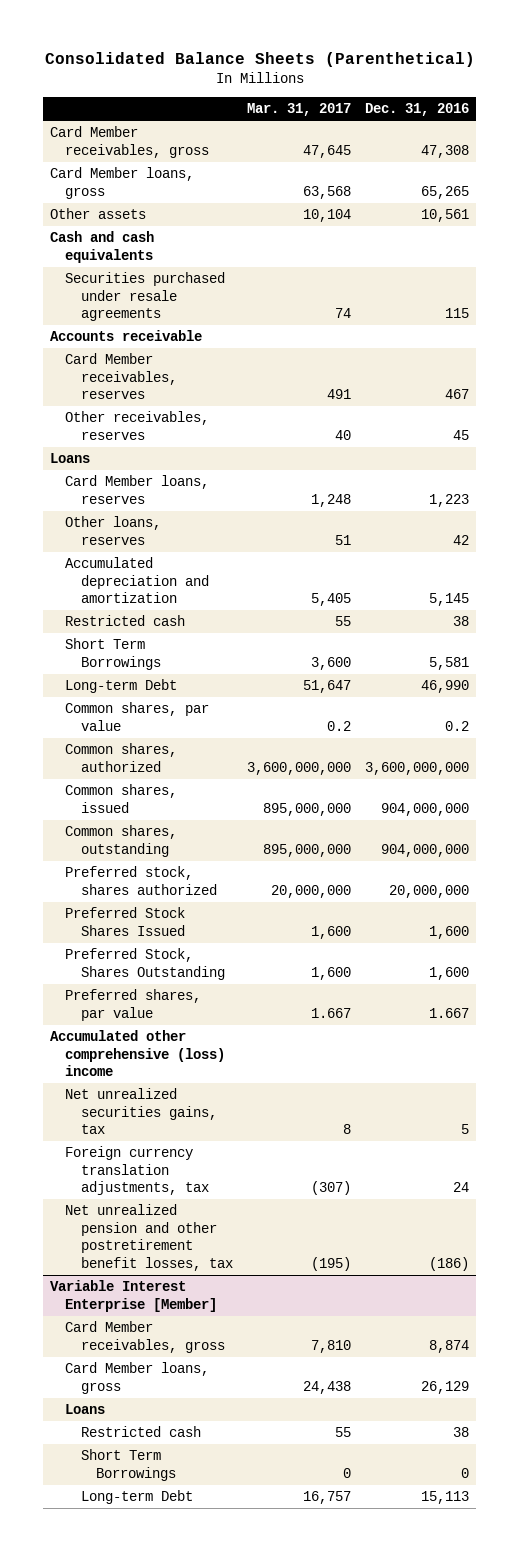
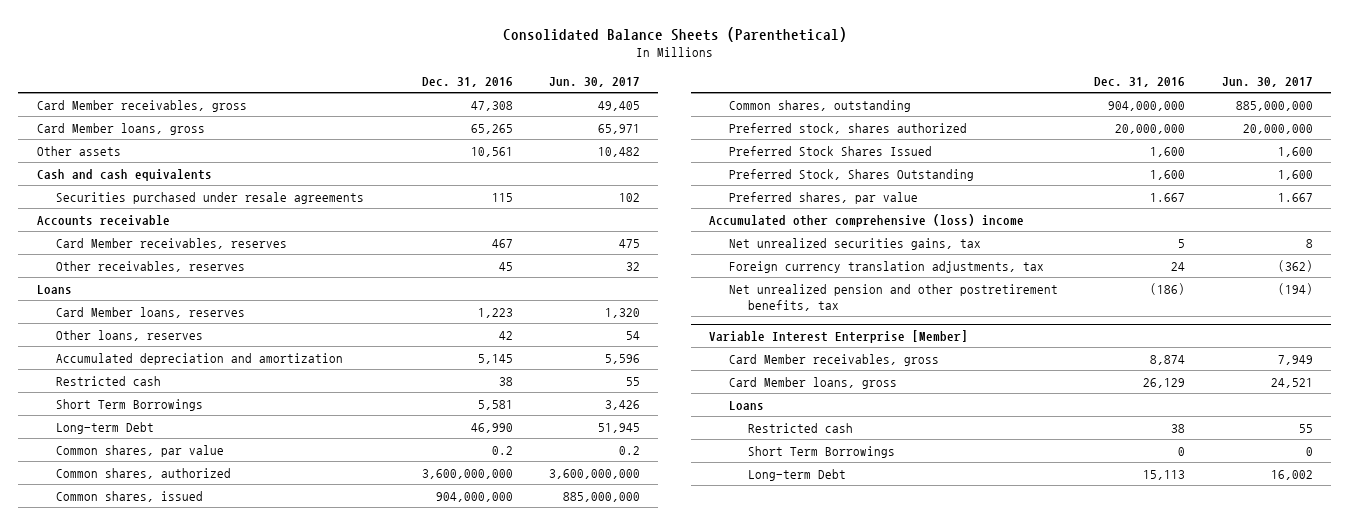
- | Mar. 31, 2017 | Dec. 31, 2016
+ | Dec. 31, 2016 | Jun. 30, 2017
- Net unrealized pension and other postretirement benefit losses, tax | (195) | (186)
+ Net unrealized pension and other postretirement benefits, tax | (186) | (194)

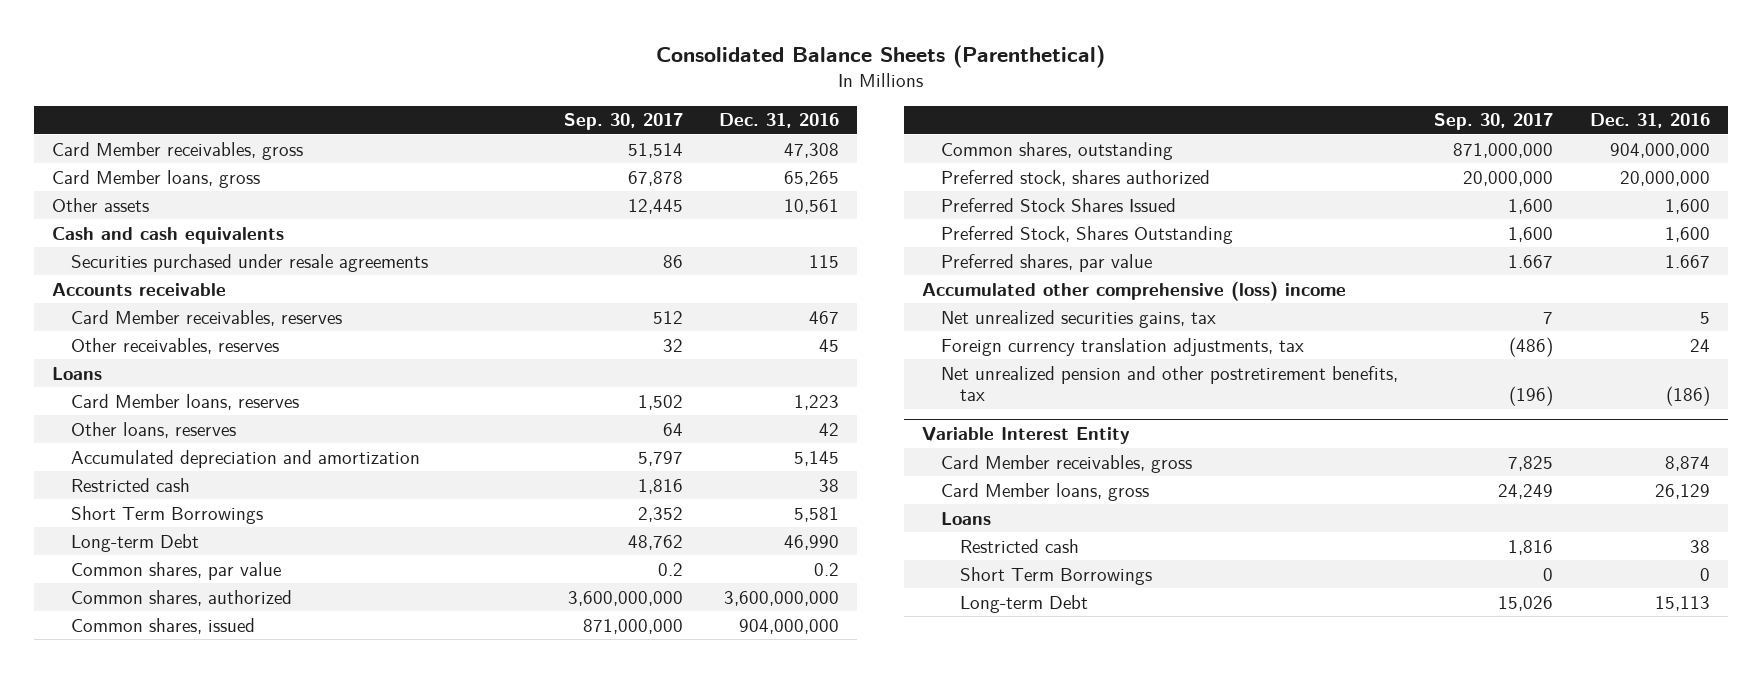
- | Dec. 31, 2016 | Jun. 30, 2017
+ | Sep. 30, 2017 | Dec. 31, 2016
- Variable Interest Enterprise [Member]
+ Variable Interest Entity

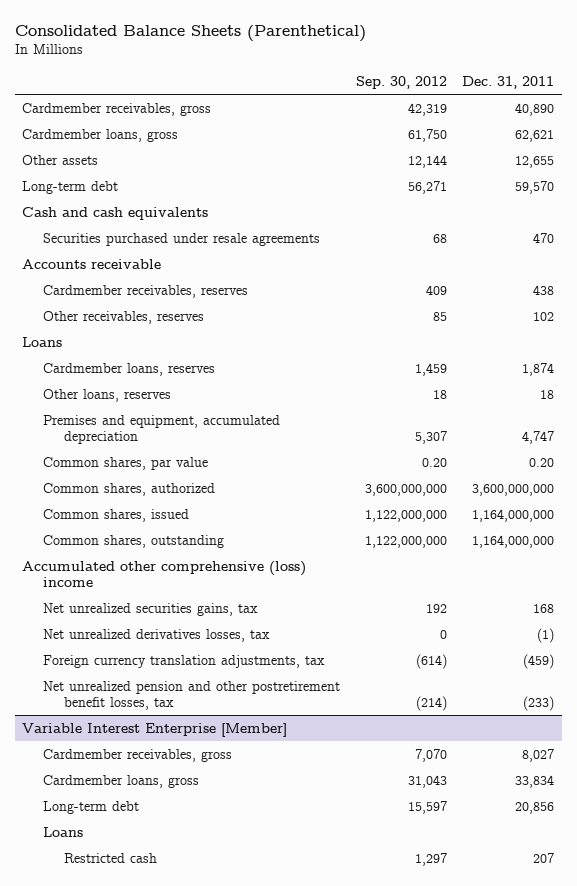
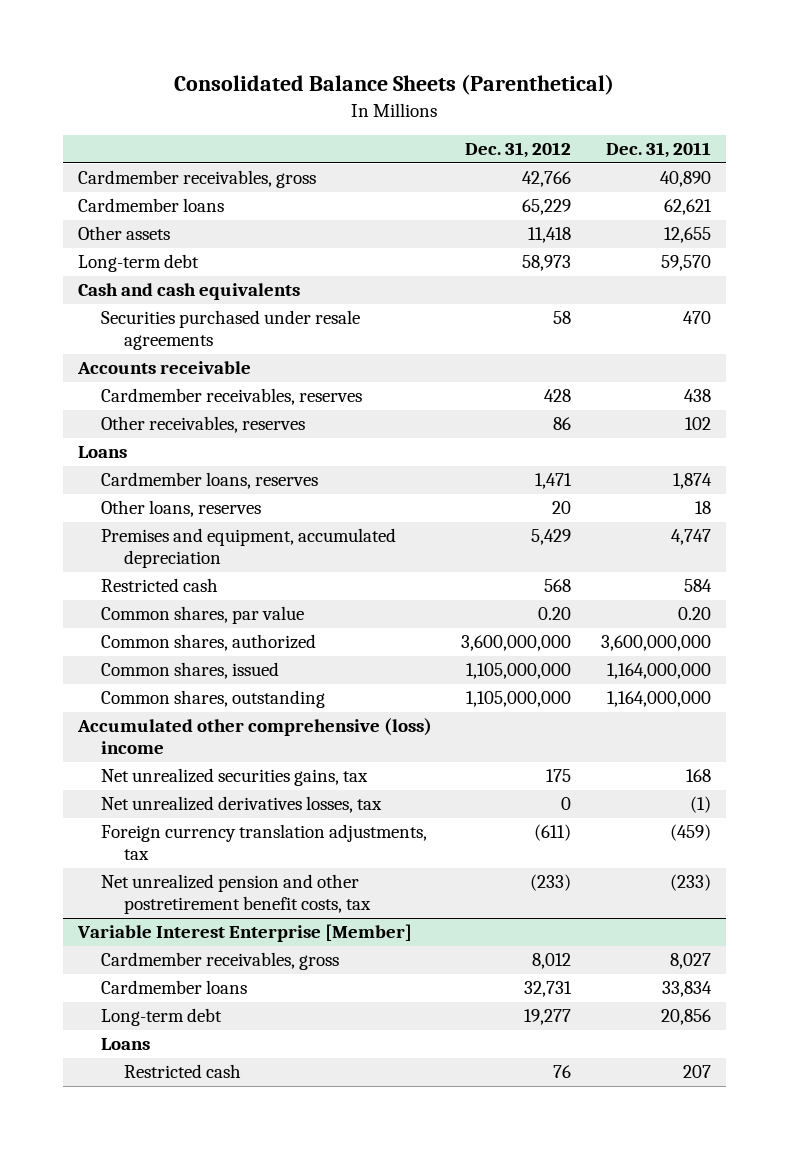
- | Sep. 30, 2012 | Dec. 31, 2011
+ | Dec. 31, 2012 | Dec. 31, 2011
- Cardmember loans, gross | 61,750 | 62,621
+ Cardmember loans | 65,229 | 62,621
+ Restricted cash | 568 | 584
- Net unrealized pension and other postretirement benefit losses, tax | (214) | (233)
+ Net unrealized pension and other postretirement benefit costs, tax | (233) | (233)
@ Variable Interest Enterprise [Member]
- Cardmember loans, gross | 31,043 | 33,834
+ Cardmember loans | 32,731 | 33,834

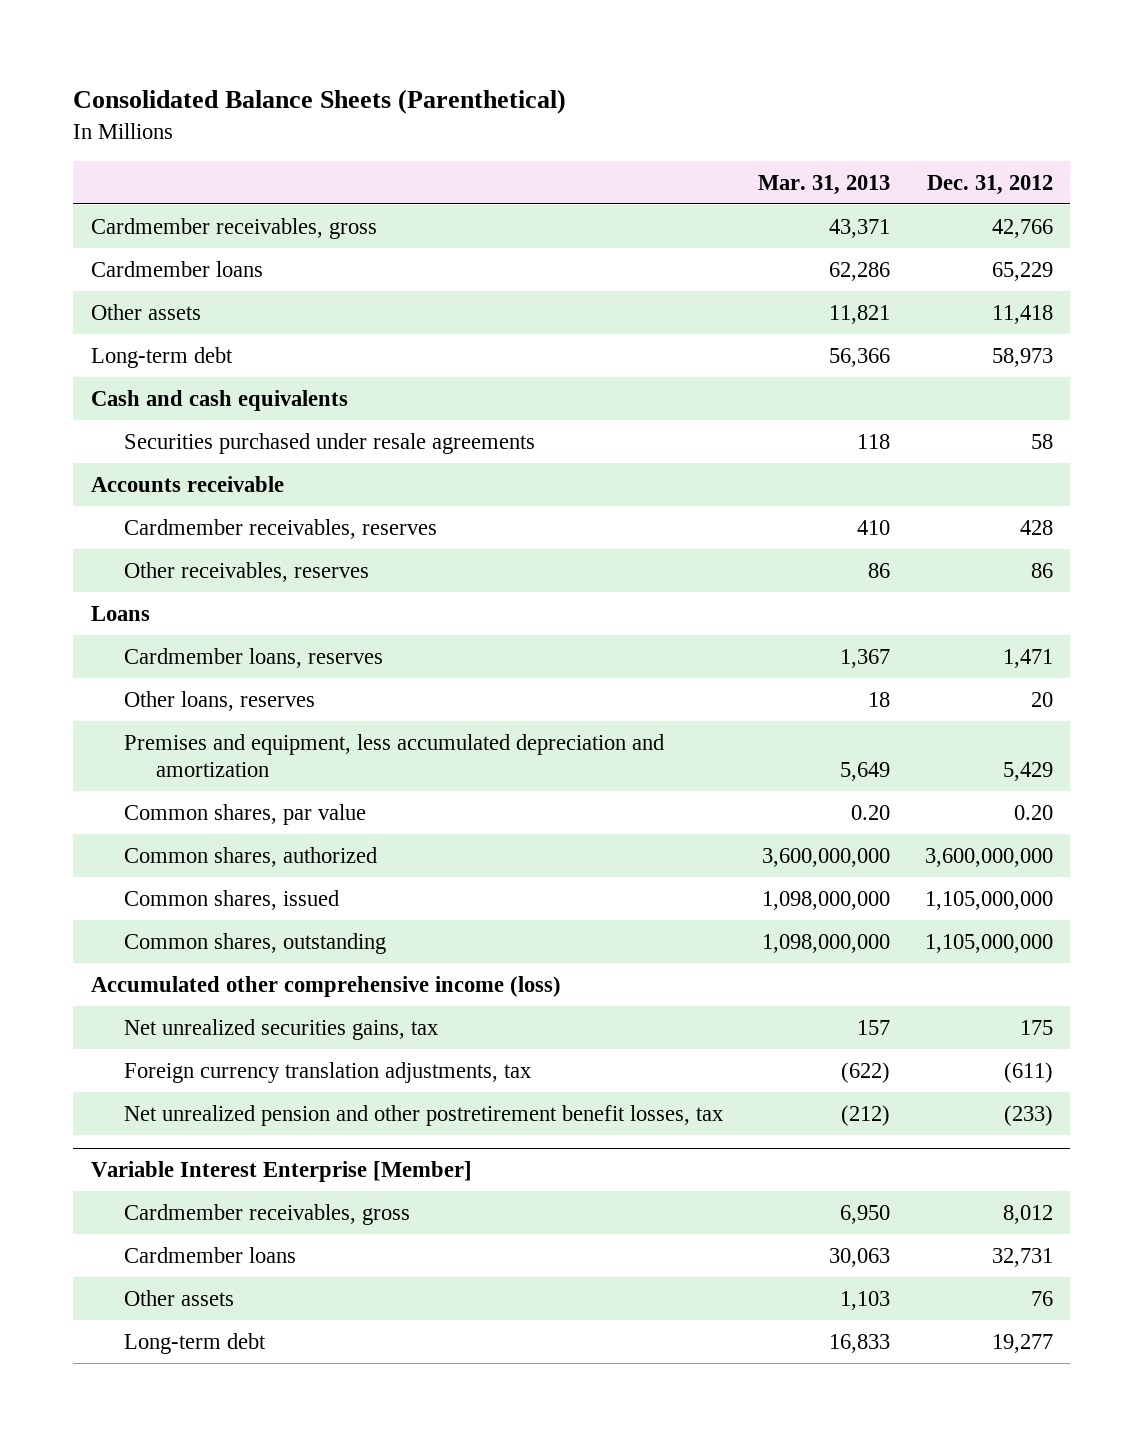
- | Dec. 31, 2012 | Dec. 31, 2011
+ | Mar. 31, 2013 | Dec. 31, 2012
- Premises and equipment, accumulated depreciation | 5,429 | 4,747
- Restricted cash | 568 | 584
+ Premises and equipment, less accumulated depreciation and amortization | 5,649 | 5,429
- Accumulated other comprehensive (loss) income
+ Accumulated other comprehensive income (loss)
- Net unrealized derivatives losses, tax | 0 | (1)
- Net unrealized pension and other postretirement benefit costs, tax | (233) | (233)
+ Net unrealized pension and other postretirement benefit losses, tax | (212) | (233)
@ Variable Interest Enterprise [Member]
+ Other assets | 1,103 | 76
- Loans
- Restricted cash | 76 | 207

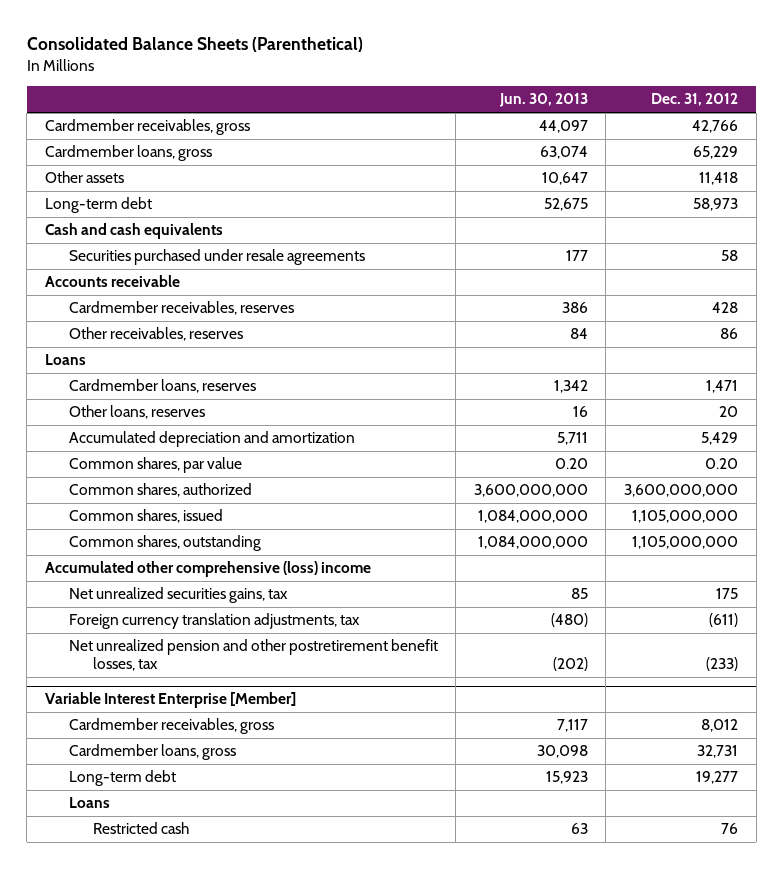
- | Mar. 31, 2013 | Dec. 31, 2012
+ | Jun. 30, 2013 | Dec. 31, 2012
- Cardmember loans | 62,286 | 65,229
+ Cardmember loans, gross | 63,074 | 65,229
- Premises and equipment, less accumulated depreciation and amortization | 5,649 | 5,429
+ Accumulated depreciation and amortization | 5,711 | 5,429
- Accumulated other comprehensive income (loss)
+ Accumulated other comprehensive (loss) income
@ Variable Interest Enterprise [Member]
- Cardmember loans | 30,063 | 32,731
- Other assets | 1,103 | 76
+ Cardmember loans, gross | 30,098 | 32,731
+ Loans
+ Restricted cash | 63 | 76

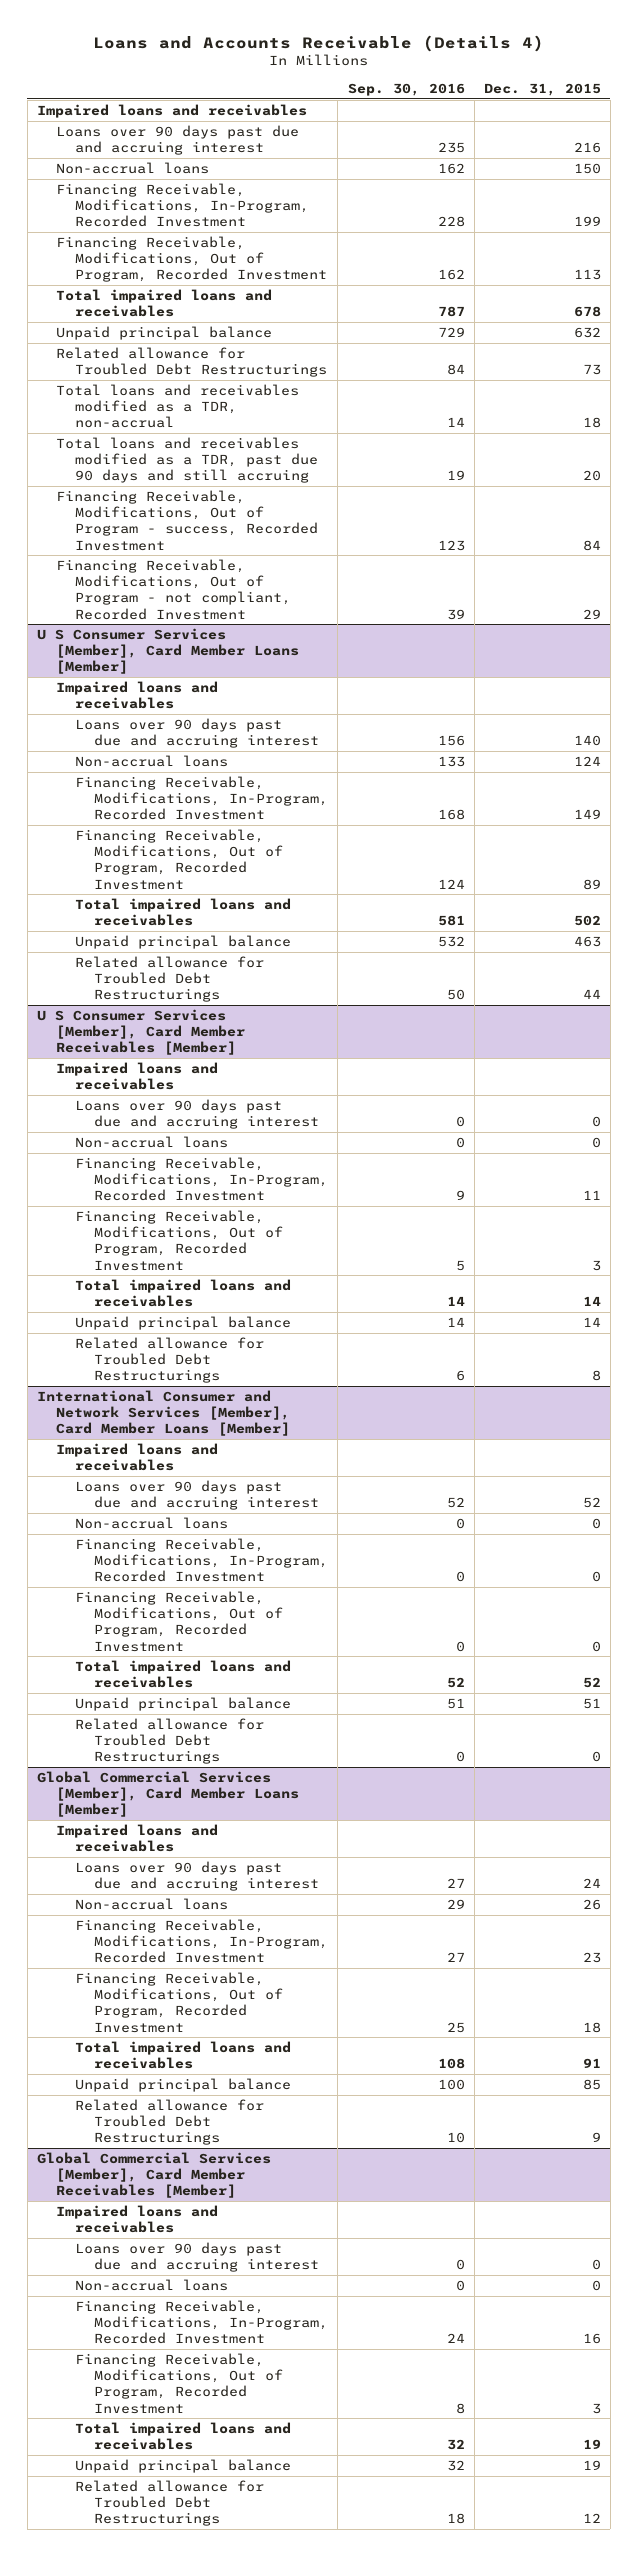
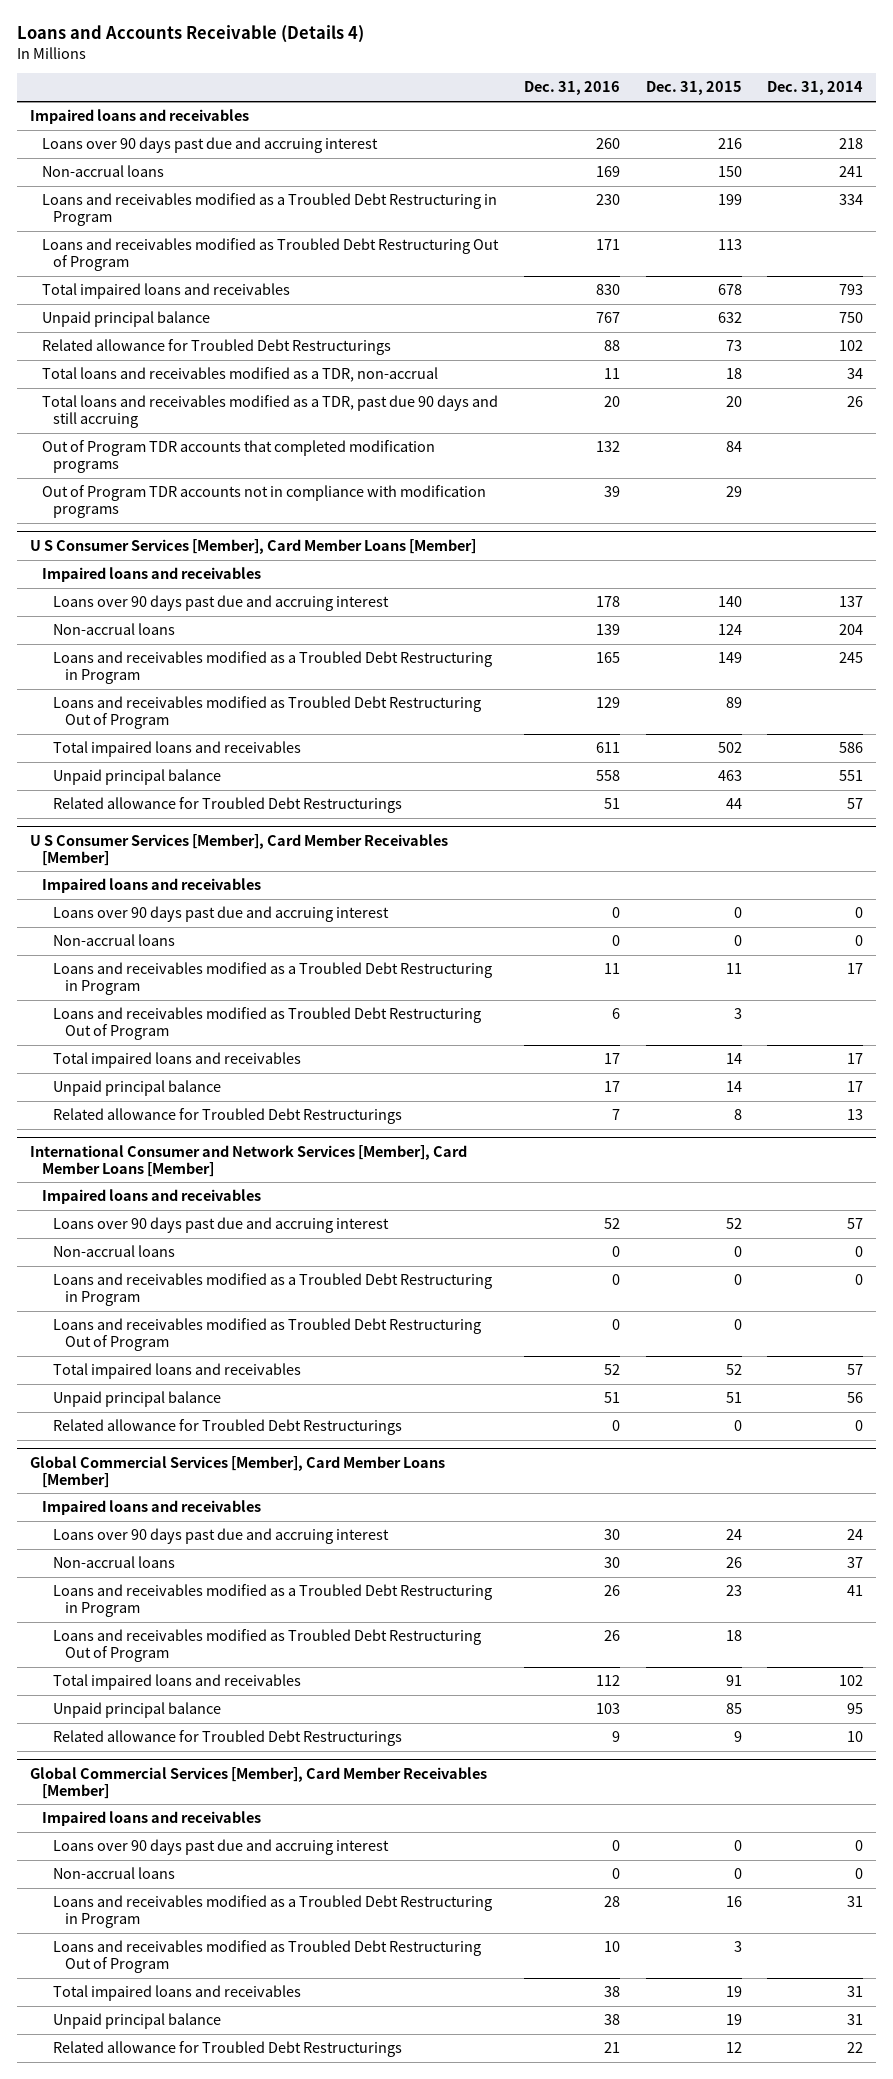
- | Sep. 30, 2016 | Dec. 31, 2015
+ | Dec. 31, 2016 | Dec. 31, 2015 | Dec. 31, 2014
- Financing Receivable, Modifications, In-Program, Recorded Investment | 228 | 199
- Financing Receivable, Modifications, Out of Program, Recorded Investment | 162 | 113
+ Loans and receivables modified as a Troubled Debt Restructuring in Program | 230 | 199 | 334
+ Loans and receivables modified as Troubled Debt Restructuring Out of Program | 171 | 113 |
- Financing Receivable, Modifications, Out of Program - success, Recorded Investment | 123 | 84
- Financing Receivable, Modifications, Out of Program - not compliant, Recorded Investment | 39 | 29
+ Out of Program TDR accounts that completed modification programs | 132 | 84 |
+ Out of Program TDR accounts not in compliance with modification programs | 39 | 29 |
@ U S Consumer Services [Member], Card Member Loans [Member]
- Financing Receivable, Modifications, In-Program, Recorded Investment | 168 | 149
- Financing Receivable, Modifications, Out of Program, Recorded Investment | 124 | 89
+ Loans and receivables modified as a Troubled Debt Restructuring in Program | 165 | 149 | 245
+ Loans and receivables modified as Troubled Debt Restructuring Out of Program | 129 | 89 |
@ U S Consumer Services [Member], Card Member Receivables [Member]
- Financing Receivable, Modifications, In-Program, Recorded Investment | 9 | 11
- Financing Receivable, Modifications, Out of Program, Recorded Investment | 5 | 3
+ Loans and receivables modified as a Troubled Debt Restructuring in Program | 11 | 11 | 17
+ Loans and receivables modified as Troubled Debt Restructuring Out of Program | 6 | 3 |
@ International Consumer and Network Services [Member], Card Member Loans [Member]
- Financing Receivable, Modifications, In-Program, Recorded Investment | 0 | 0
- Financing Receivable, Modifications, Out of Program, Recorded Investment | 0 | 0
+ Loans and receivables modified as a Troubled Debt Restructuring in Program | 0 | 0 | 0
+ Loans and receivables modified as Troubled Debt Restructuring Out of Program | 0 | 0 |
@ Global Commercial Services [Member], Card Member Loans [Member]
- Financing Receivable, Modifications, In-Program, Recorded Investment | 27 | 23
- Financing Receivable, Modifications, Out of Program, Recorded Investment | 25 | 18
+ Loans and receivables modified as a Troubled Debt Restructuring in Program | 26 | 23 | 41
+ Loans and receivables modified as Troubled Debt Restructuring Out of Program | 26 | 18 |
@ Global Commercial Services [Member], Card Member Receivables [Member]
- Financing Receivable, Modifications, In-Program, Recorded Investment | 24 | 16
- Financing Receivable, Modifications, Out of Program, Recorded Investment | 8 | 3
+ Loans and receivables modified as a Troubled Debt Restructuring in Program | 28 | 16 | 31
+ Loans and receivables modified as Troubled Debt Restructuring Out of Program | 10 | 3 |

